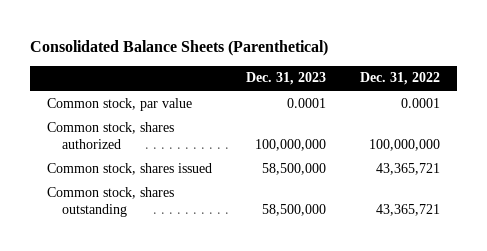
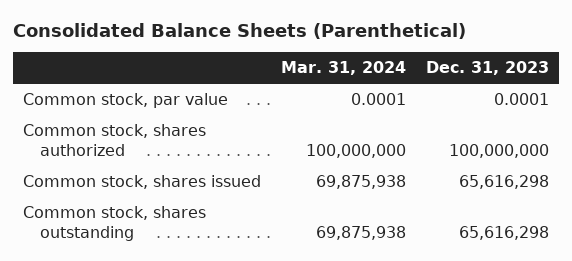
- | Dec. 31, 2023 | Dec. 31, 2022
+ | Mar. 31, 2024 | Dec. 31, 2023
- Common stock, shares issued | 58,500,000 | 43,365,721
- Common stock, shares outstanding | 58,500,000 | 43,365,721
+ Common stock, shares issued | 69,875,938 | 65,616,298
+ Common stock, shares outstanding | 69,875,938 | 65,616,298

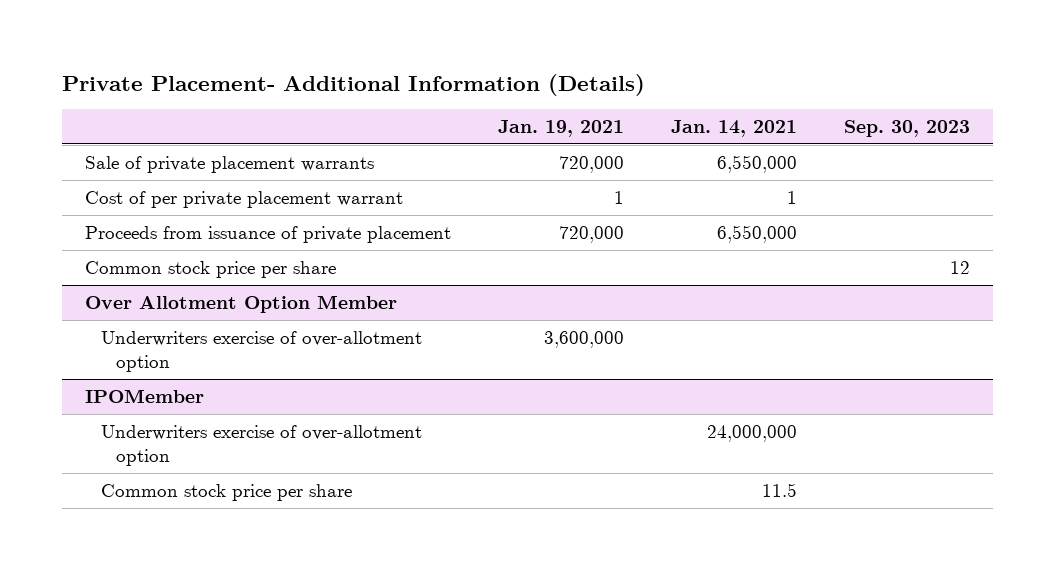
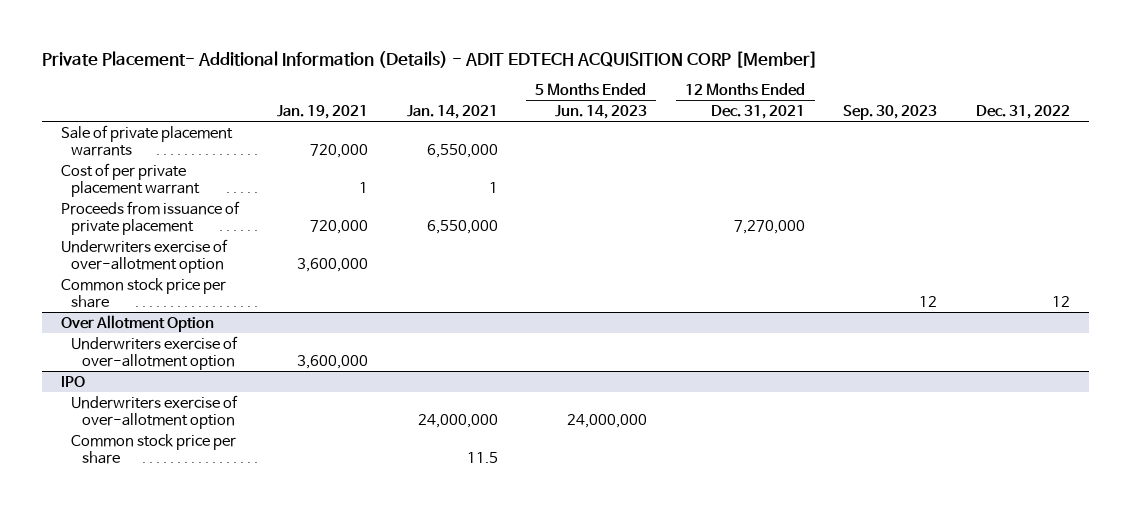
- Private Placement- Additional Information (Details)
+ Private Placement- Additional Information (Details) - ADIT EDTECH ACQUISITION CORP [Member]
- | Jan. 19, 2021 | Jan. 14, 2021 | Sep. 30, 2023
+ | Jan. 19, 2021 | Jan. 14, 2021 | 5 Months Ended Jun. 14, 2023 | 12 Months Ended Dec. 31, 2021 | Sep. 30, 2023 | Dec. 31, 2022
+ Underwriters exercise of over-allotment option | 3,600,000 | | | | |
- Over Allotment Option Member
+ Over Allotment Option
- IPOMember
+ IPO

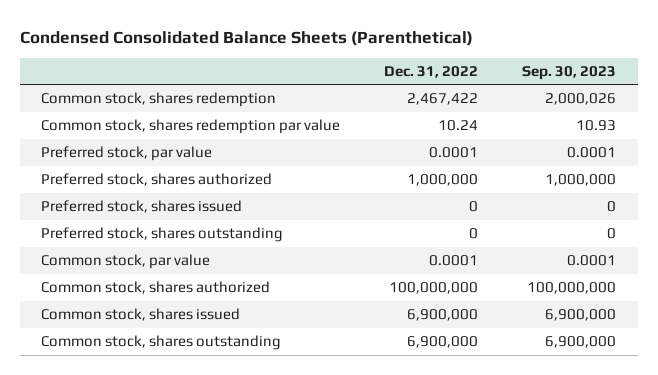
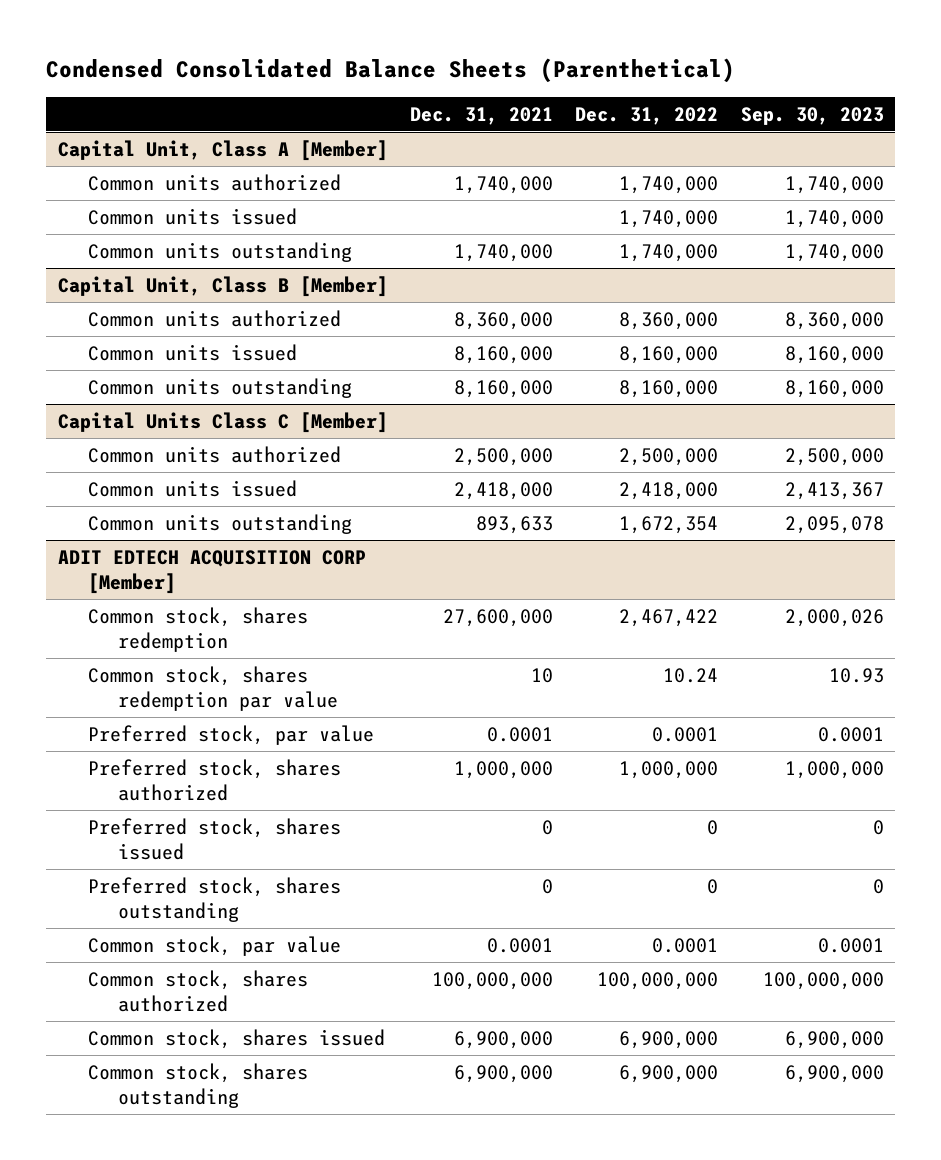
- | Dec. 31, 2022 | Sep. 30, 2023
+ | Dec. 31, 2021 | Dec. 31, 2022 | Sep. 30, 2023
+ Capital Unit, Class A [Member]
+ Common units authorized | 1,740,000 | 1,740,000 | 1,740,000
+ Common units issued | | 1,740,000 | 1,740,000
+ Common units outstanding | 1,740,000 | 1,740,000 | 1,740,000
+ Capital Unit, Class B [Member]
+ Common units authorized | 8,360,000 | 8,360,000 | 8,360,000
+ Common units issued | 8,160,000 | 8,160,000 | 8,160,000
+ Common units outstanding | 8,160,000 | 8,160,000 | 8,160,000
+ Capital Units Class C [Member]
+ Common units authorized | 2,500,000 | 2,500,000 | 2,500,000
+ Common units issued | 2,418,000 | 2,418,000 | 2,413,367
+ Common units outstanding | 893,633 | 1,672,354 | 2,095,078
+ ADIT EDTECH ACQUISITION CORP [Member]

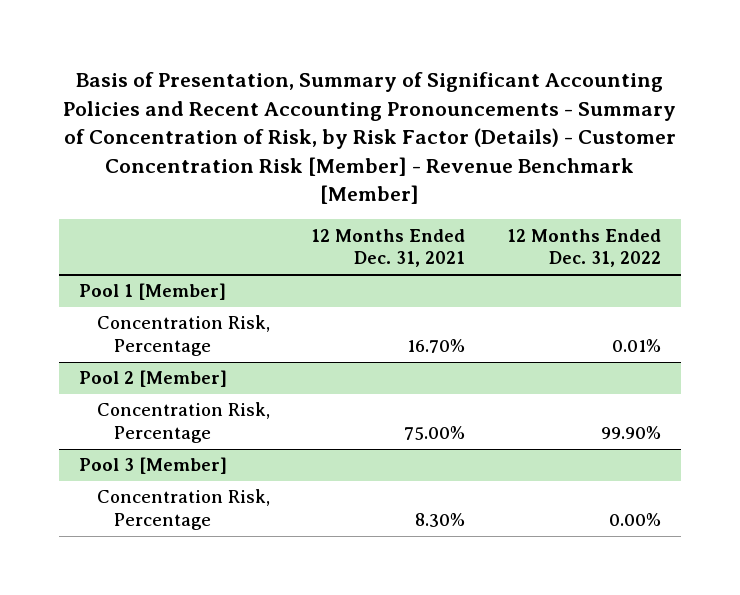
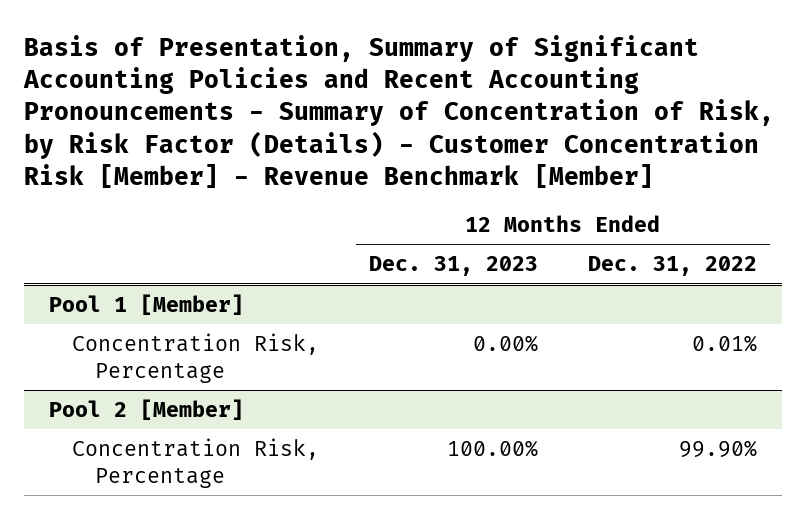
- | 12 Months Ended Dec. 31, 2021 | 12 Months Ended Dec. 31, 2022
+ | 12 Months Ended Dec. 31, 2023 | 12 Months Ended Dec. 31, 2022
- Pool 3 [Member]
- Concentration Risk, Percentage | 8.30% | 0.00%

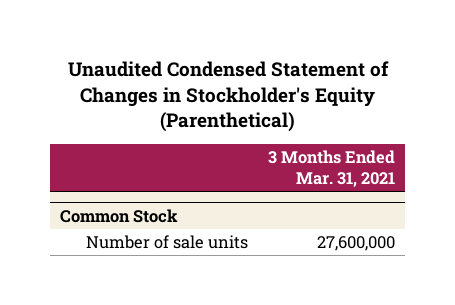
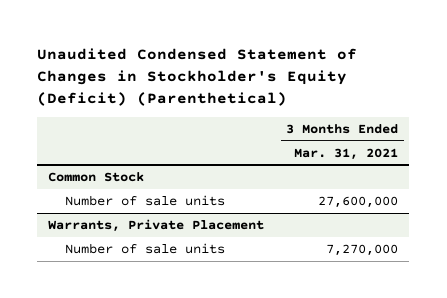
- Unaudited Condensed Statement of Changes in Stockholder's Equity (Parenthetical)
+ Unaudited Condensed Statement of Changes in Stockholder's Equity (Deficit) (Parenthetical)
+ Warrants, Private Placement
+ Number of sale units | 7,270,000

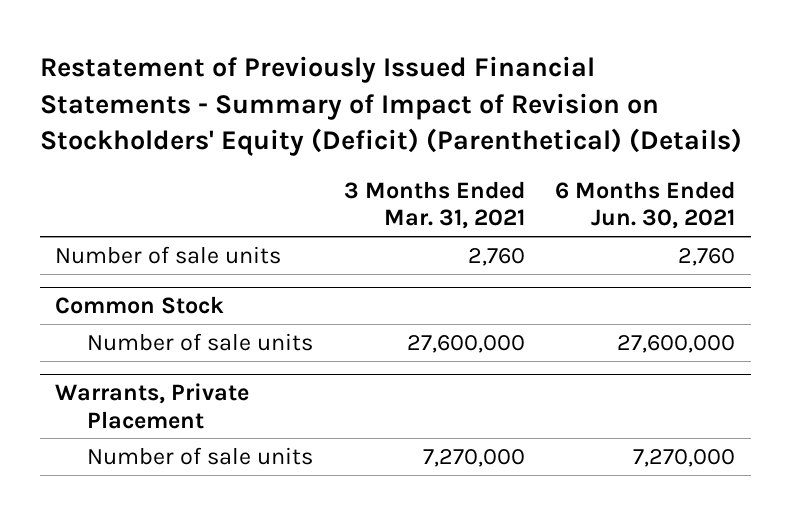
- Unaudited Condensed Statement of Changes in Stockholder's Equity (Deficit) (Parenthetical)
+ Restatement of Previously Issued Financial Statements - Summary of Impact of Revision on Stockholders' Equity (Deficit) (Parenthetical) (Details)
- | 3 Months Ended Mar. 31, 2021
+ | 3 Months Ended Mar. 31, 2021 | 6 Months Ended Jun. 30, 2021
+ Number of sale units | 2,760 | 2,760

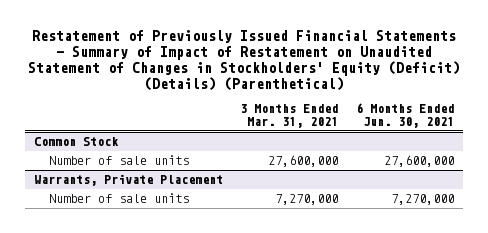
- Restatement of Previously Issued Financial Statements - Summary of Impact of Revision on Stockholders' Equity (Deficit) (Parenthetical) (Details)
+ Restatement of Previously Issued Financial Statements - Summary of Impact of Restatement on Unaudited Statement of Changes in Stockholders' Equity (Deficit) (Details) (Parenthetical)
- Number of sale units | 2,760 | 2,760

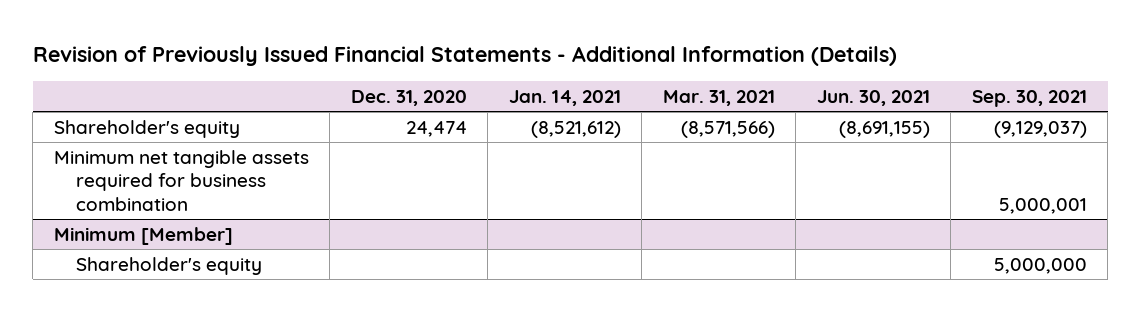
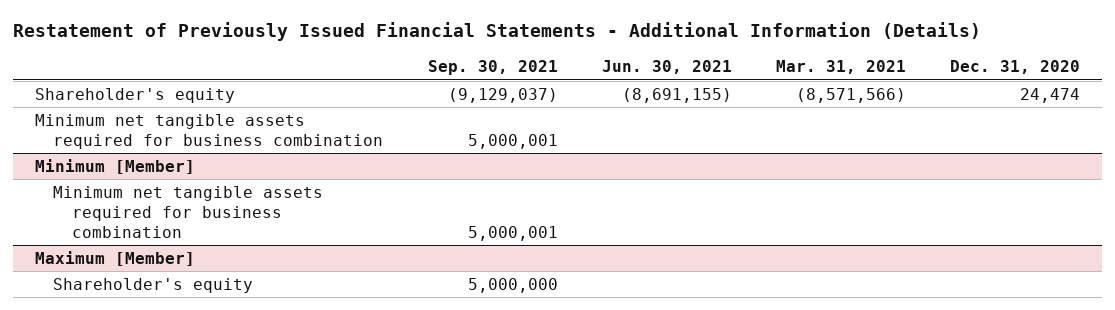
- Revision of Previously Issued Financial Statements - Additional Information (Details)
+ Restatement of Previously Issued Financial Statements - Additional Information (Details)
- | Dec. 31, 2020 | Jan. 14, 2021 | Mar. 31, 2021 | Jun. 30, 2021 | Sep. 30, 2021
+ | Sep. 30, 2021 | Jun. 30, 2021 | Mar. 31, 2021 | Dec. 31, 2020
@ Minimum [Member]
+ Minimum net tangible assets required for business combination | 5,000,001 | | |
+ Maximum [Member]

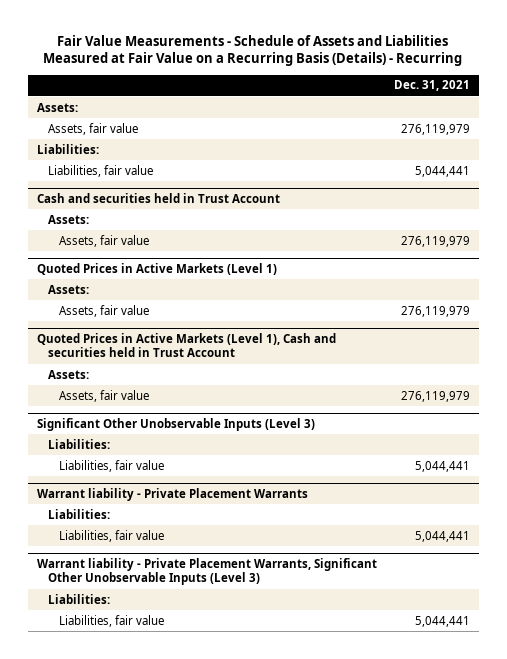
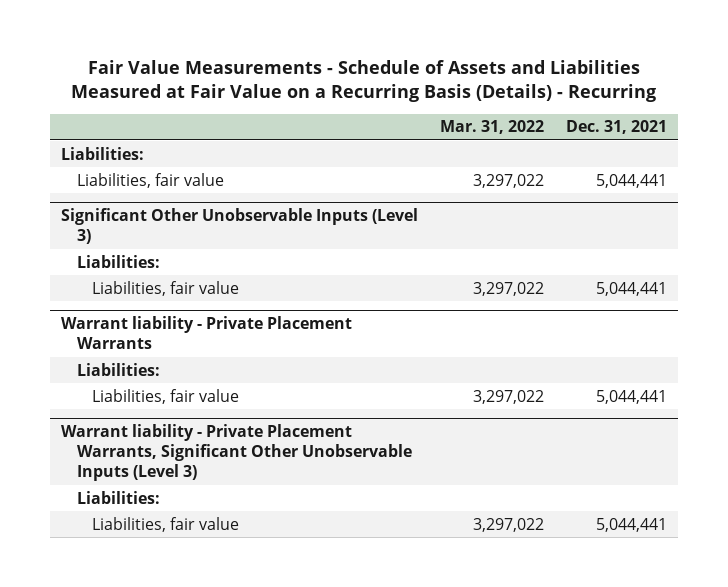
- | Dec. 31, 2021
+ | Mar. 31, 2022 | Dec. 31, 2021
- Assets:
- Assets, fair value | 276,119,979
- Cash and securities held in Trust Account
- Assets:
- Assets, fair value | 276,119,979
- Quoted Prices in Active Markets (Level 1)
- Assets:
- Assets, fair value | 276,119,979
- Quoted Prices in Active Markets (Level 1), Cash and securities held in Trust Account
- Assets:
- Assets, fair value | 276,119,979

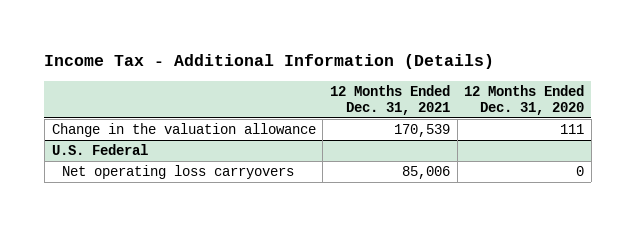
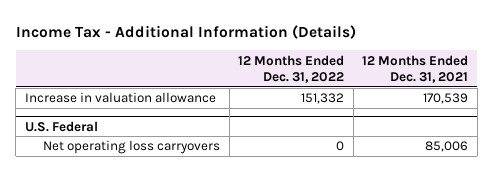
- | 12 Months Ended Dec. 31, 2021 | 12 Months Ended Dec. 31, 2020
+ | 12 Months Ended Dec. 31, 2022 | 12 Months Ended Dec. 31, 2021
- Change in the valuation allowance | 170,539 | 111
+ Increase in valuation allowance | 151,332 | 170,539

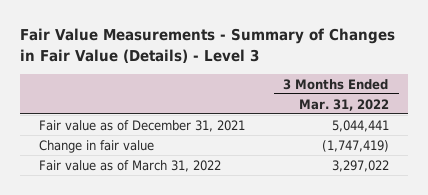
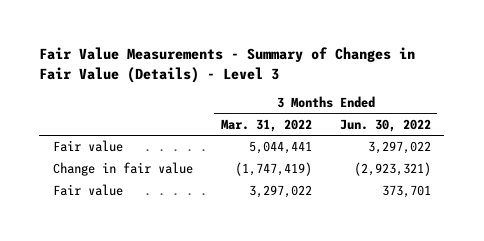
- | 3 Months Ended Mar. 31, 2022
+ | 3 Months Ended Mar. 31, 2022 | 3 Months Ended Jun. 30, 2022
- Fair value as of December 31, 2021 | 5,044,441
+ Fair value | 5,044,441 | 3,297,022
- Fair value as of March 31, 2022 | 3,297,022
+ Fair value | 3,297,022 | 373,701

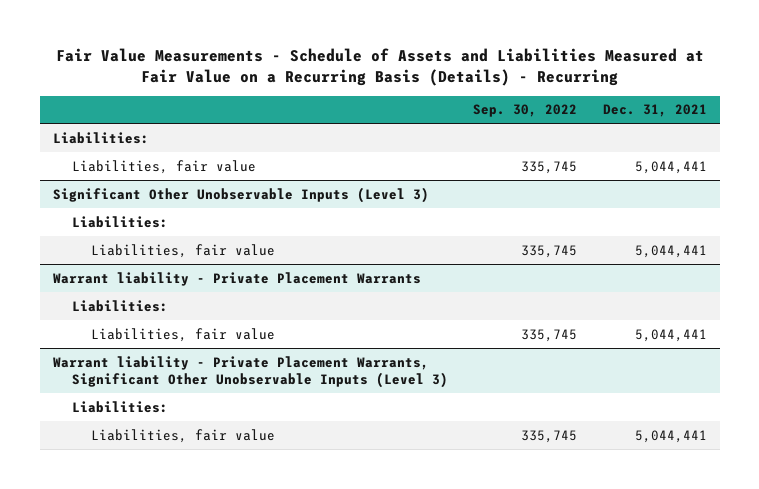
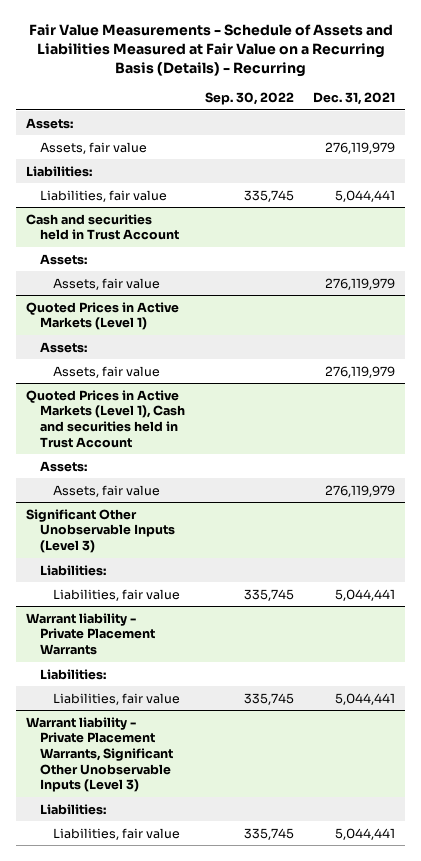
+ Assets:
+ Assets, fair value | | 276,119,979
+ Cash and securities held in Trust Account
+ Assets:
+ Assets, fair value | | 276,119,979
+ Quoted Prices in Active Markets (Level 1)
+ Assets:
+ Assets, fair value | | 276,119,979
+ Quoted Prices in Active Markets (Level 1), Cash and securities held in Trust Account
+ Assets:
+ Assets, fair value | | 276,119,979

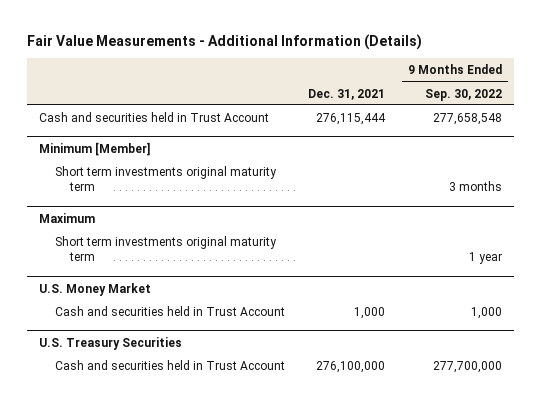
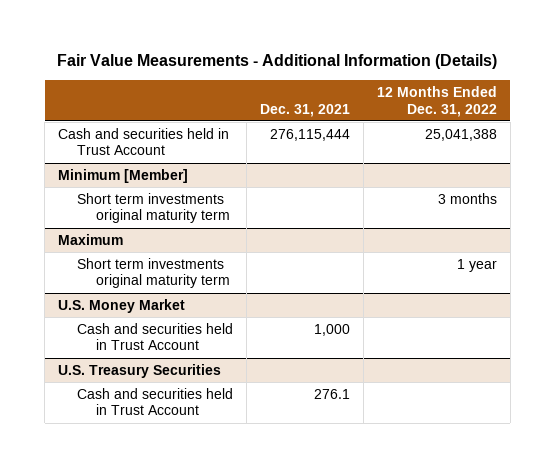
- | Dec. 31, 2021 | 9 Months Ended Sep. 30, 2022
+ | Dec. 31, 2021 | 12 Months Ended Dec. 31, 2022
@ U.S. Treasury Securities
- Cash and securities held in Trust Account | 276,100,000 | 277,700,000
+ Cash and securities held in Trust Account | 276.1 |

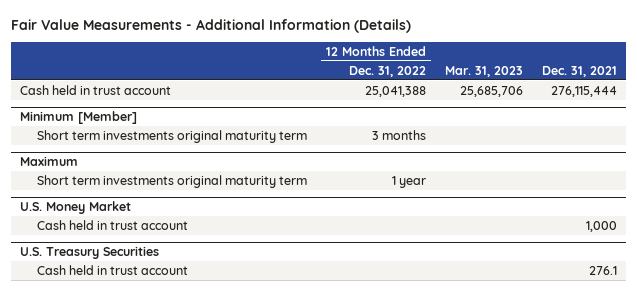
- | Dec. 31, 2021 | 12 Months Ended Dec. 31, 2022
+ | 12 Months Ended Dec. 31, 2022 | Mar. 31, 2023 | Dec. 31, 2021
- Cash and securities held in Trust Account | 276,115,444 | 25,041,388
+ Cash held in trust account | 25,041,388 | 25,685,706 | 276,115,444
@ U.S. Money Market
- Cash and securities held in Trust Account | 1,000 |
+ Cash held in trust account | | | 1,000
@ U.S. Treasury Securities
- Cash and securities held in Trust Account | 276.1 |
+ Cash held in trust account | | | 276.1

